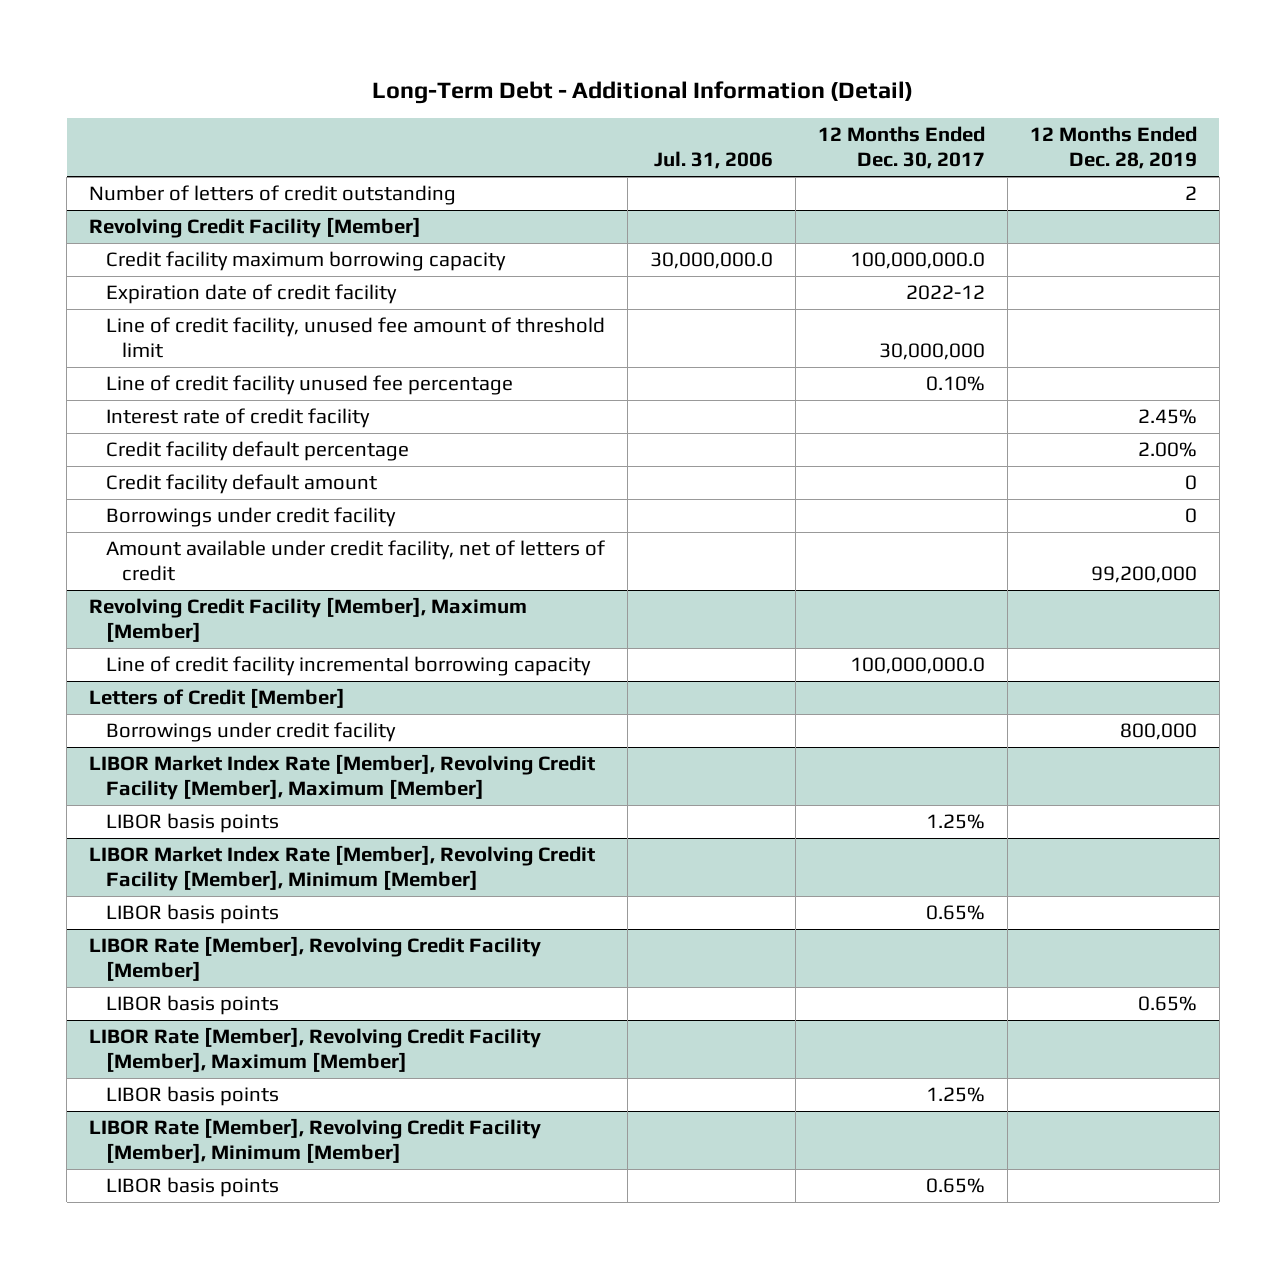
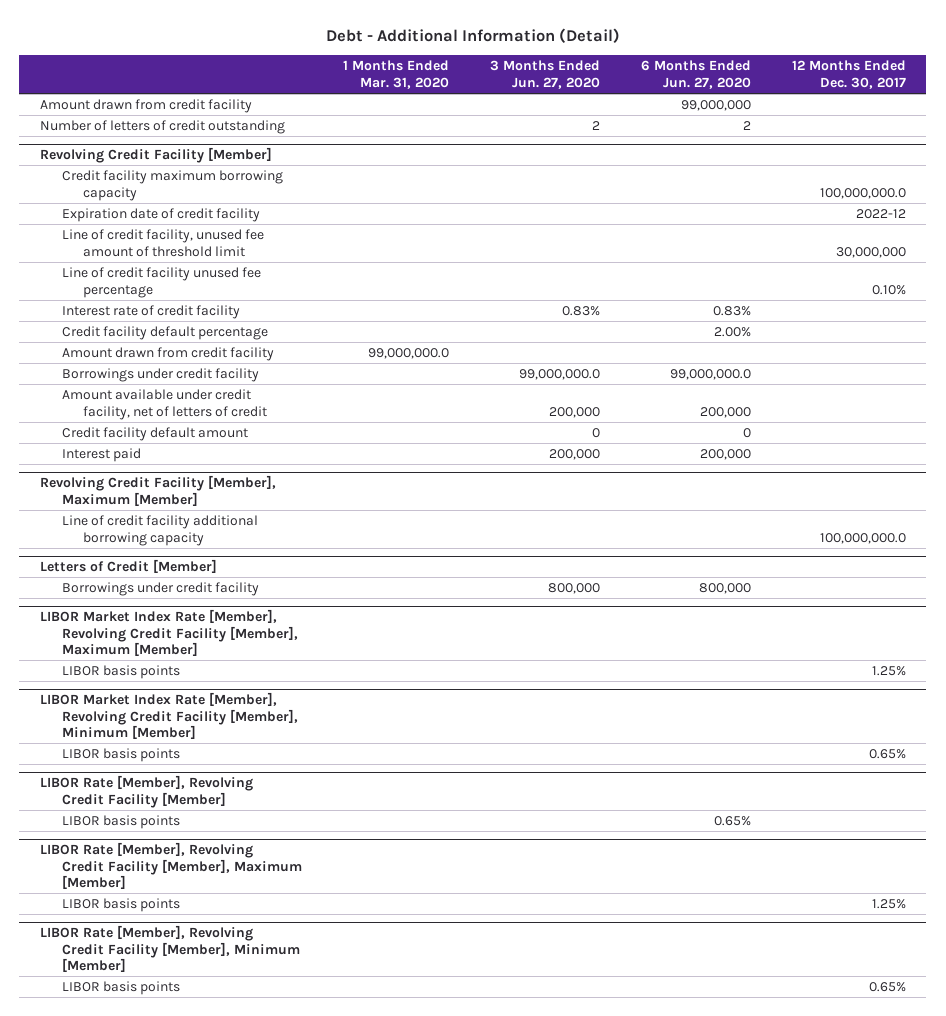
- Long-Term Debt - Additional Information (Detail)
+ Debt - Additional Information (Detail)
- | Jul. 31, 2006 | 12 Months Ended Dec. 30, 2017 | 12 Months Ended Dec. 28, 2019
+ | 1 Months Ended Mar. 31, 2020 | 3 Months Ended Jun. 27, 2020 | 6 Months Ended Jun. 27, 2020 | 12 Months Ended Dec. 30, 2017
+ Amount drawn from credit facility | | | 99,000,000 |
@ Revolving Credit Facility [Member]
+ Amount drawn from credit facility | 99,000,000.0 | | |
moved down: Credit facility default amount | | 0 | 0 |
+ Interest paid | | 200,000 | 200,000 |
@ Revolving Credit Facility [Member], Maximum [Member]
- Line of credit facility incremental borrowing capacity | | 100,000,000.0 |
+ Line of credit facility additional borrowing capacity | | | | 100,000,000.0

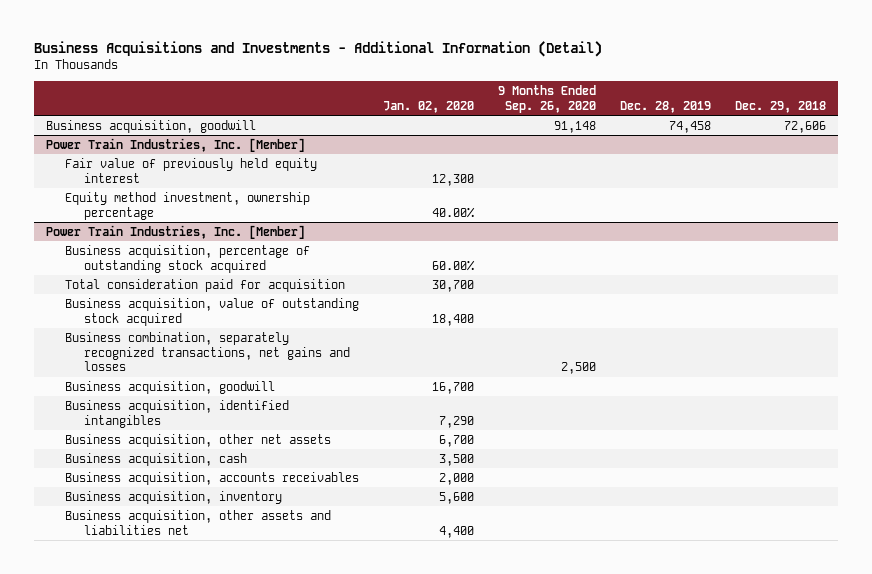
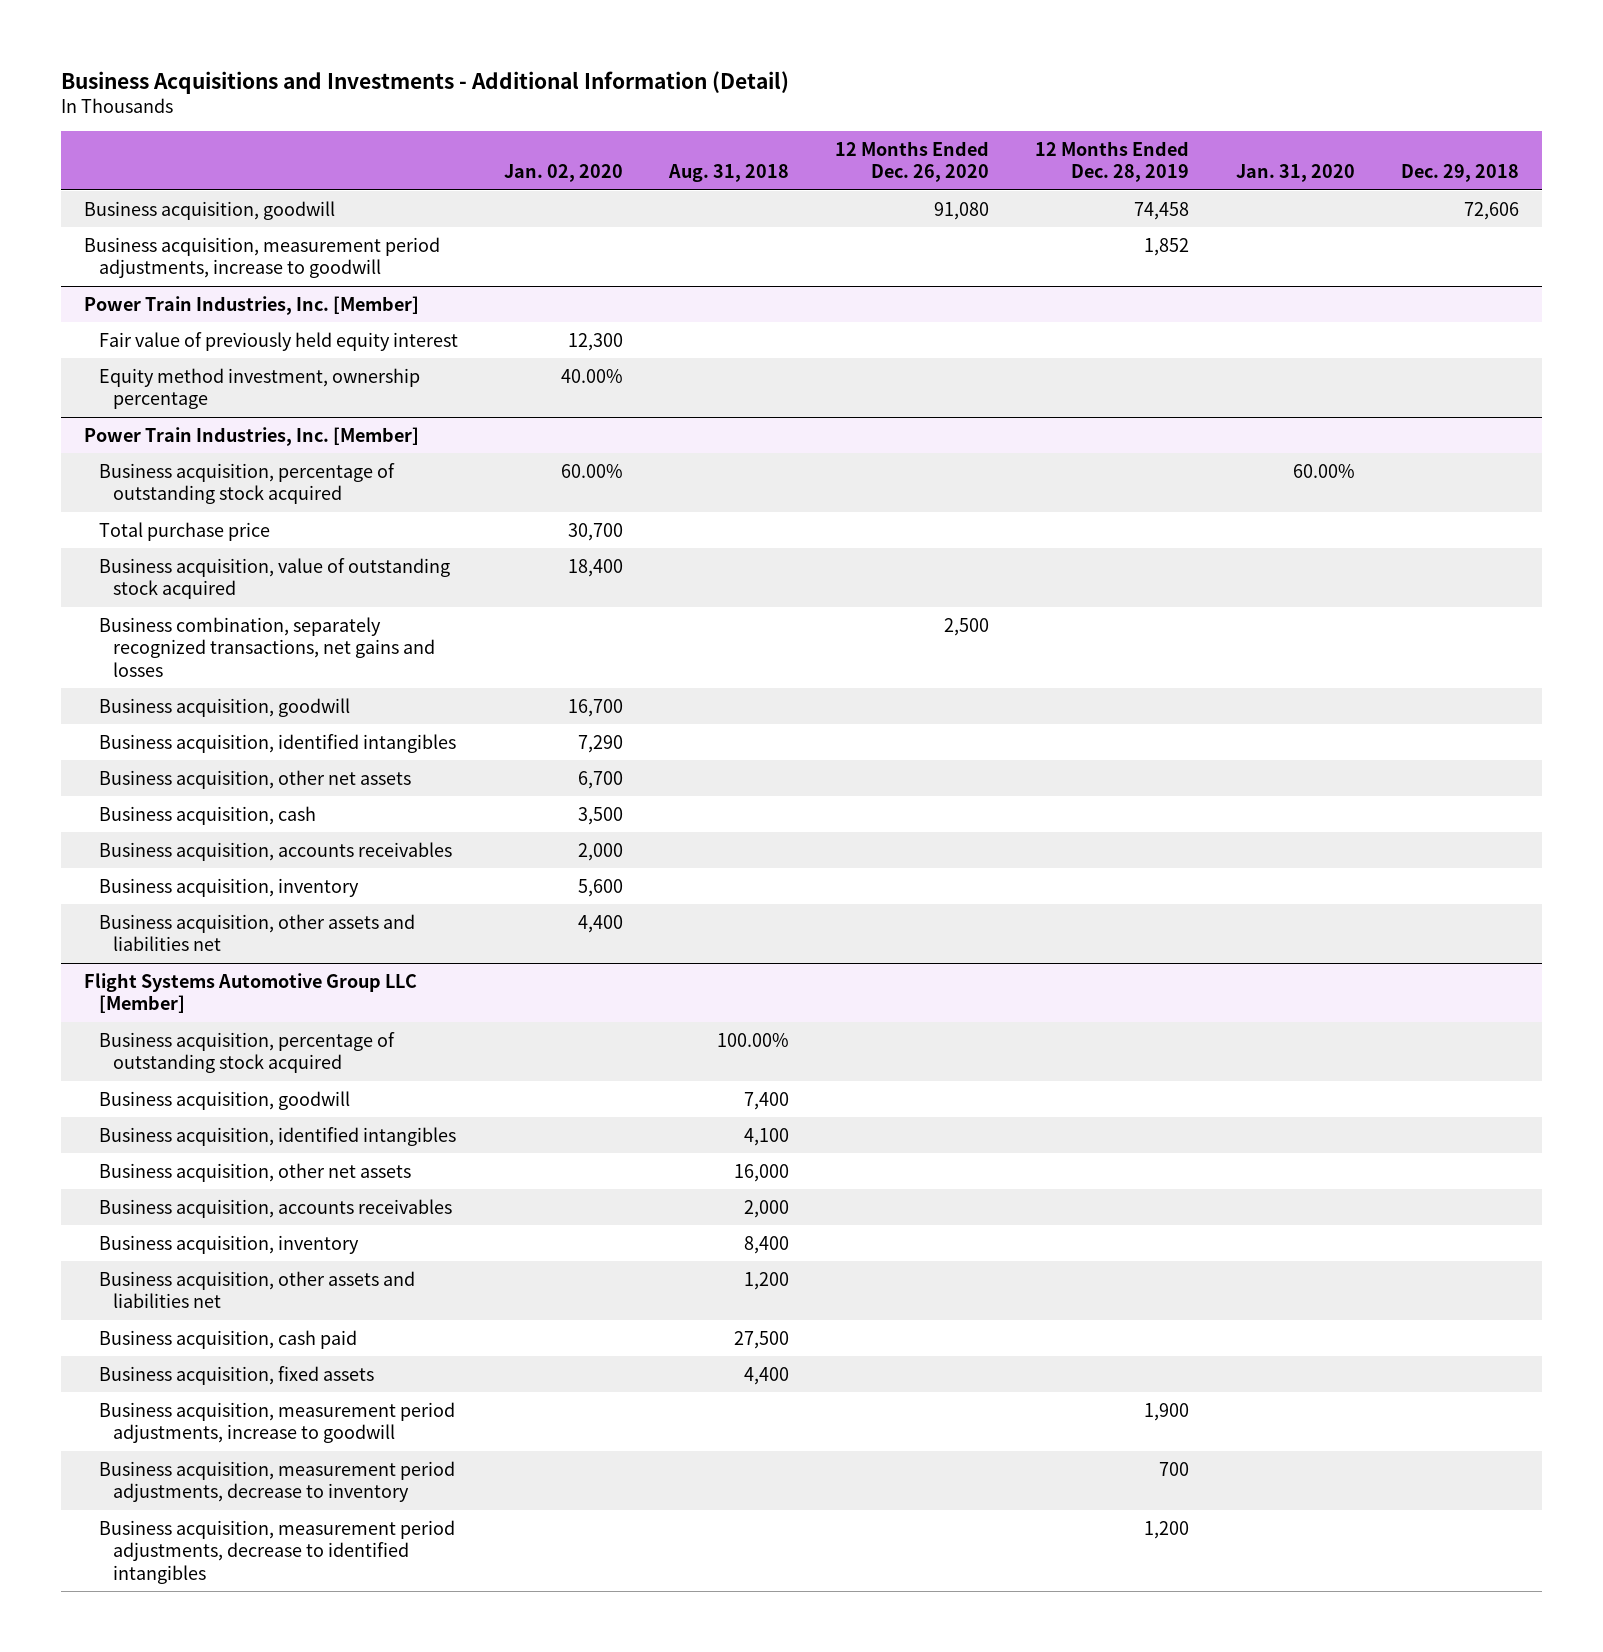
- | Jan. 02, 2020 | 9 Months Ended Sep. 26, 2020 | Dec. 28, 2019 | Dec. 29, 2018
+ | Jan. 02, 2020 | Aug. 31, 2018 | 12 Months Ended Dec. 26, 2020 | 12 Months Ended Dec. 28, 2019 | Jan. 31, 2020 | Dec. 29, 2018
+ Business acquisition, measurement period adjustments, increase to goodwill | | | | 1,852 | |
@ Power Train Industries, Inc. [Member]
- Total consideration paid for acquisition | 30,700 | | |
+ Total purchase price | 30,700 | | | | |
+ Flight Systems Automotive Group LLC [Member]
+ Business acquisition, percentage of outstanding stock acquired | | 100.00% | | | |
+ Business acquisition, goodwill | | 7,400 | | | |
+ Business acquisition, identified intangibles | | 4,100 | | | |
+ Business acquisition, other net assets | | 16,000 | | | |
+ Business acquisition, accounts receivables | | 2,000 | | | |
+ Business acquisition, inventory | | 8,400 | | | |
+ Business acquisition, other assets and liabilities net | | 1,200 | | | |
+ Business acquisition, cash paid | | 27,500 | | | |
+ Business acquisition, fixed assets | | 4,400 | | | |
+ Business acquisition, measurement period adjustments, increase to goodwill | | | | 1,900 | |
+ Business acquisition, measurement period adjustments, decrease to inventory | | | | 700 | |
+ Business acquisition, measurement period adjustments, decrease to identified intangibles | | | | 1,200 | |

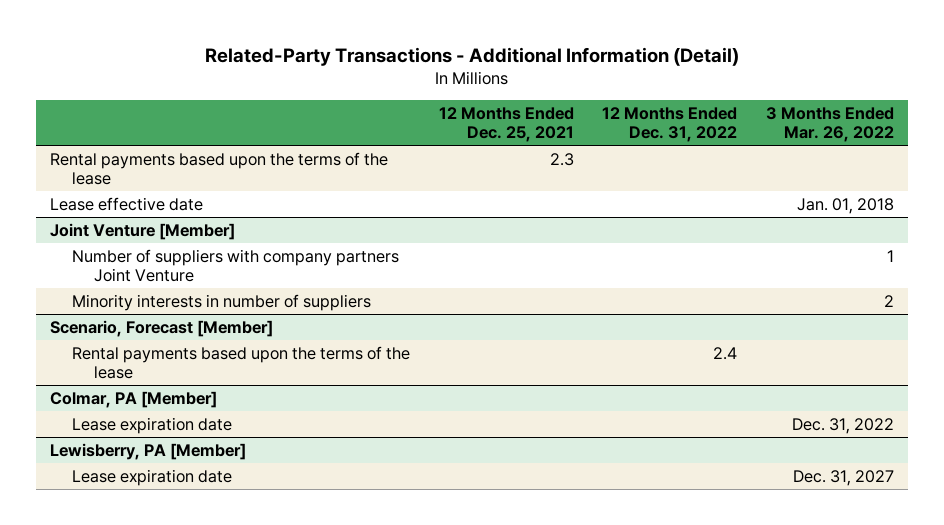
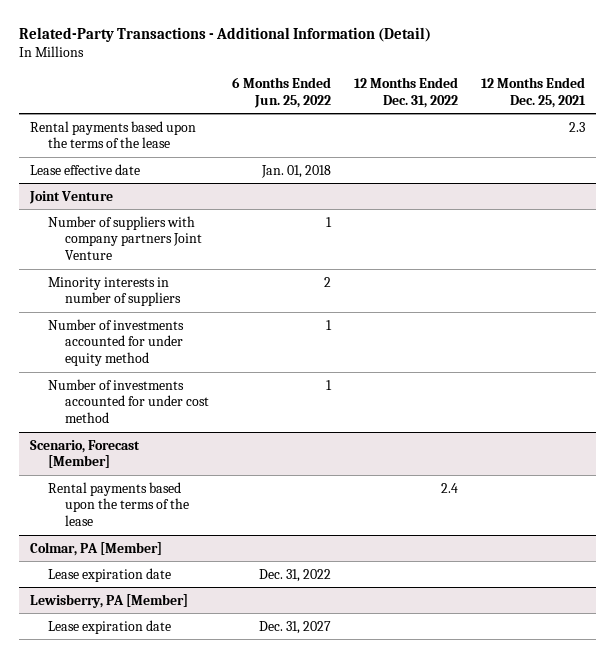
- | 12 Months Ended Dec. 25, 2021 | 12 Months Ended Dec. 31, 2022 | 3 Months Ended Mar. 26, 2022
+ | 6 Months Ended Jun. 25, 2022 | 12 Months Ended Dec. 31, 2022 | 12 Months Ended Dec. 25, 2021
- Joint Venture [Member]
+ Joint Venture
+ Number of investments accounted for under equity method | 1 | |
+ Number of investments accounted for under cost method | 1 | |

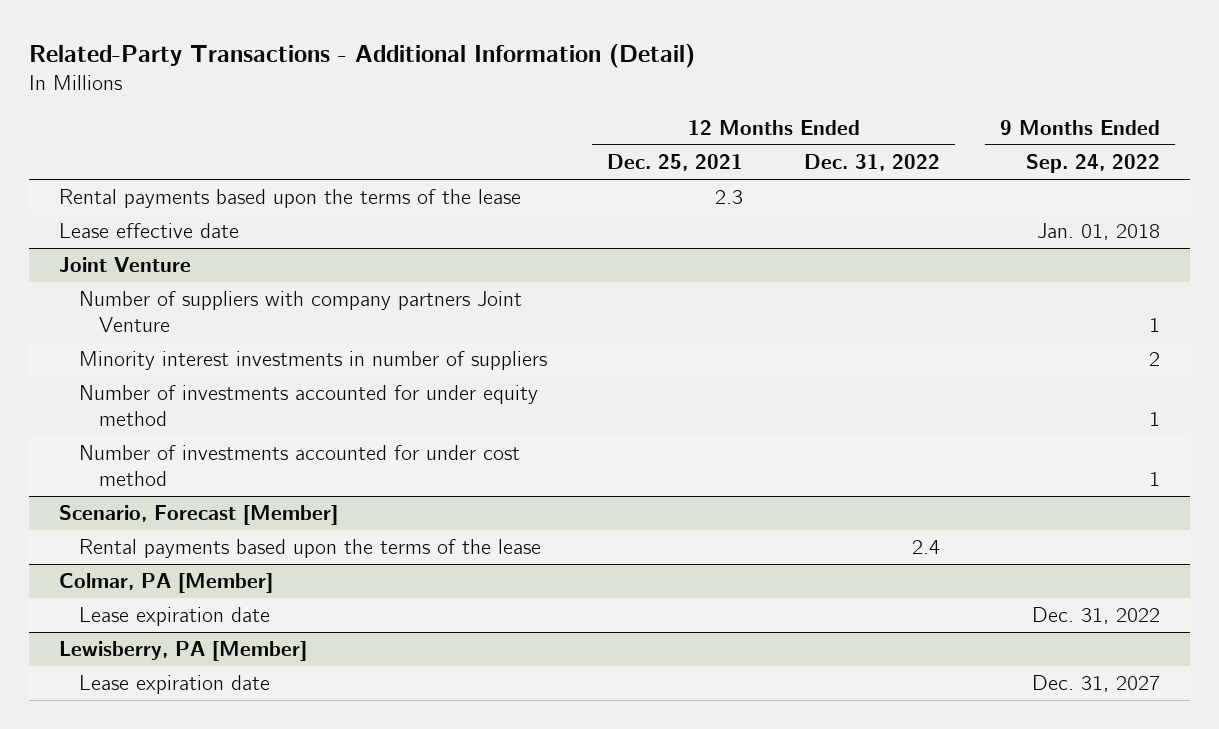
- | 6 Months Ended Jun. 25, 2022 | 12 Months Ended Dec. 31, 2022 | 12 Months Ended Dec. 25, 2021
+ | 12 Months Ended Dec. 25, 2021 | 12 Months Ended Dec. 31, 2022 | 9 Months Ended Sep. 24, 2022
@ Joint Venture
- Minority interests in number of suppliers | 2 | |
+ Minority interest investments in number of suppliers | | | 2

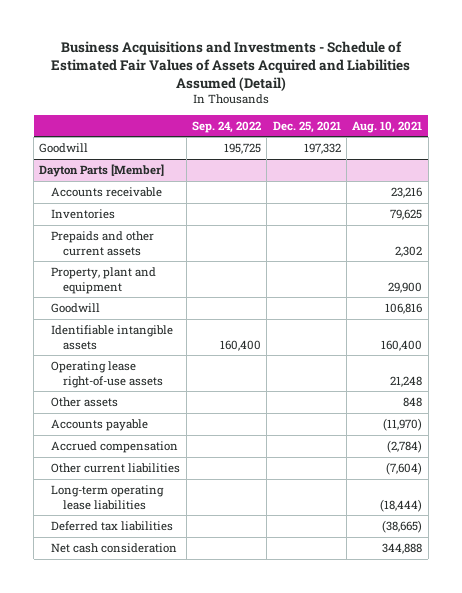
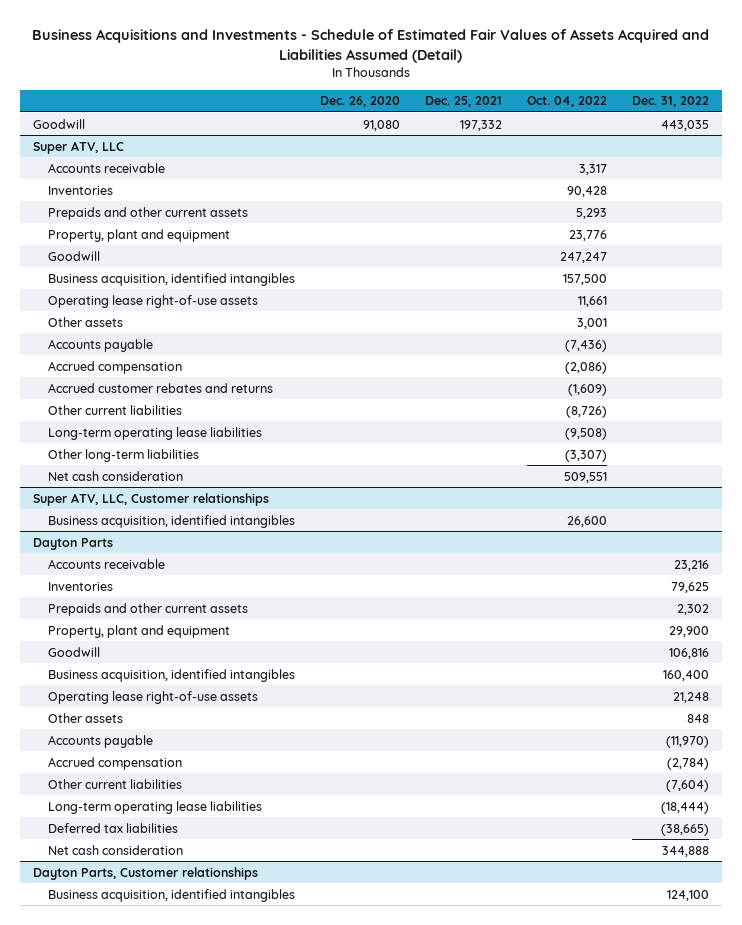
- | Sep. 24, 2022 | Dec. 25, 2021 | Aug. 10, 2021
+ | Dec. 26, 2020 | Dec. 25, 2021 | Oct. 04, 2022 | Dec. 31, 2022
- Dayton Parts [Member]
+ Super ATV, LLC
+ Accounts receivable | | | 3,317 |
+ Inventories | | | 90,428 |
+ Prepaids and other current assets | | | 5,293 |
+ Property, plant and equipment | | | 23,776 |
+ Goodwill | | | 247,247 |
+ Business acquisition, identified intangibles | | | 157,500 |
+ Operating lease right-of-use assets | | | 11,661 |
+ Other assets | | | 3,001 |
+ Accounts payable | | | (7,436) |
+ Accrued compensation | | | (2,086) |
+ Accrued customer rebates and returns | | | (1,609) |
+ Other current liabilities | | | (8,726) |
+ Long-term operating lease liabilities | | | (9,508) |
+ Other long-term liabilities | | | (3,307) |
+ Net cash consideration | | | 509,551 |
+ Super ATV, LLC, Customer relationships
+ Business acquisition, identified intangibles | | | 26,600 |
+ Dayton Parts
- Identifiable intangible assets | 160,400 | | 160,400
+ Business acquisition, identified intangibles | | | | 160,400
+ Dayton Parts, Customer relationships
+ Business acquisition, identified intangibles | | | | 124,100

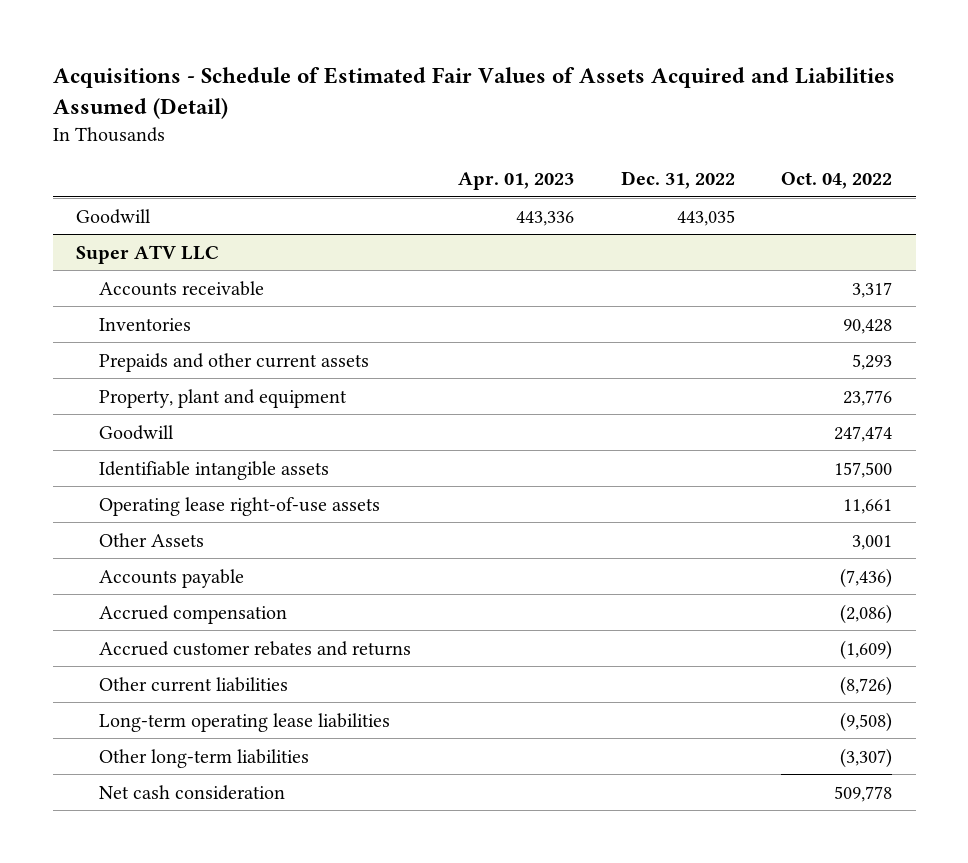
- Business Acquisitions and Investments - Schedule of Estimated Fair Values of Assets Acquired and Liabilities Assumed (Detail)
+ Acquisitions - Schedule of Estimated Fair Values of Assets Acquired and Liabilities Assumed (Detail)
- | Dec. 26, 2020 | Dec. 25, 2021 | Oct. 04, 2022 | Dec. 31, 2022
+ | Apr. 01, 2023 | Dec. 31, 2022 | Oct. 04, 2022
- Super ATV, LLC
+ Super ATV LLC
- Goodwill | | | 247,247 |
- Business acquisition, identified intangibles | | | 157,500 |
+ Goodwill | | | 247,474
+ Identifiable intangible assets | | | 157,500
- Other assets | | | 3,001 |
+ Other Assets | | | 3,001
- Net cash consideration | | | 509,551 |
- Super ATV, LLC, Customer relationships
- Business acquisition, identified intangibles | | | 26,600 |
- Dayton Parts
- Accounts receivable | | | | 23,216
- Inventories | | | | 79,625
- Prepaids and other current assets | | | | 2,302
- Property, plant and equipment | | | | 29,900
- Goodwill | | | | 106,816
- Business acquisition, identified intangibles | | | | 160,400
- Operating lease right-of-use assets | | | | 21,248
- Other assets | | | | 848
- Accounts payable | | | | (11,970)
- Accrued compensation | | | | (2,784)
- Other current liabilities | | | | (7,604)
- Long-term operating lease liabilities | | | | (18,444)
- Deferred tax liabilities | | | | (38,665)
- Net cash consideration | | | | 344,888
- Dayton Parts, Customer relationships
- Business acquisition, identified intangibles | | | | 124,100
+ Net cash consideration | | | 509,778

